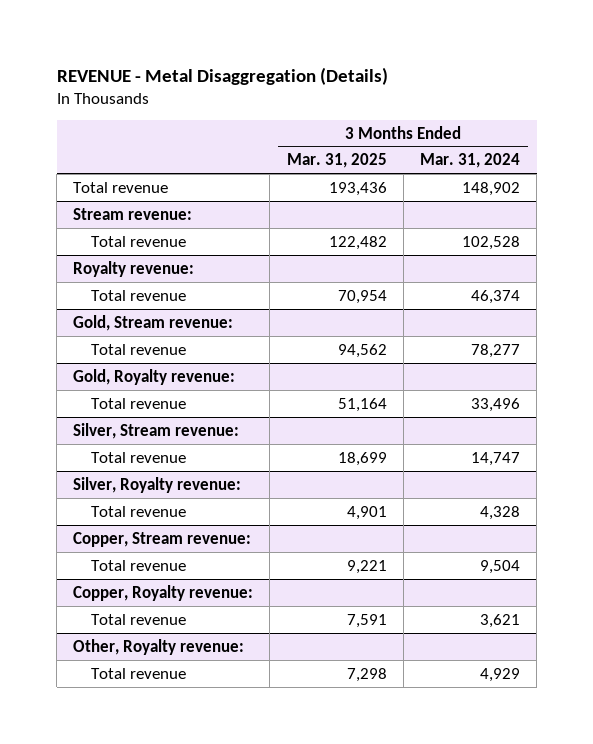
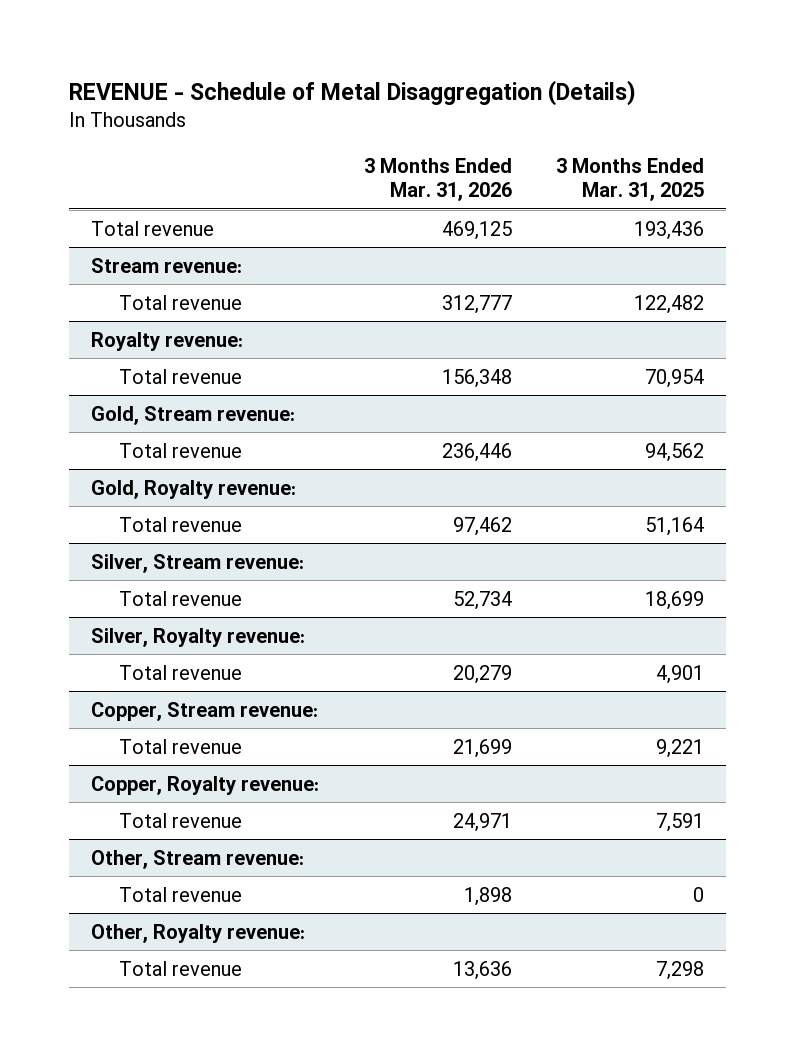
- REVENUE - Metal Disaggregation (Details)
+ REVENUE - Schedule of Metal Disaggregation (Details)
- | 3 Months Ended Mar. 31, 2025 | 3 Months Ended Mar. 31, 2024
+ | 3 Months Ended Mar. 31, 2026 | 3 Months Ended Mar. 31, 2025
+ Other, Stream revenue:
+ Total revenue | 1,898 | 0

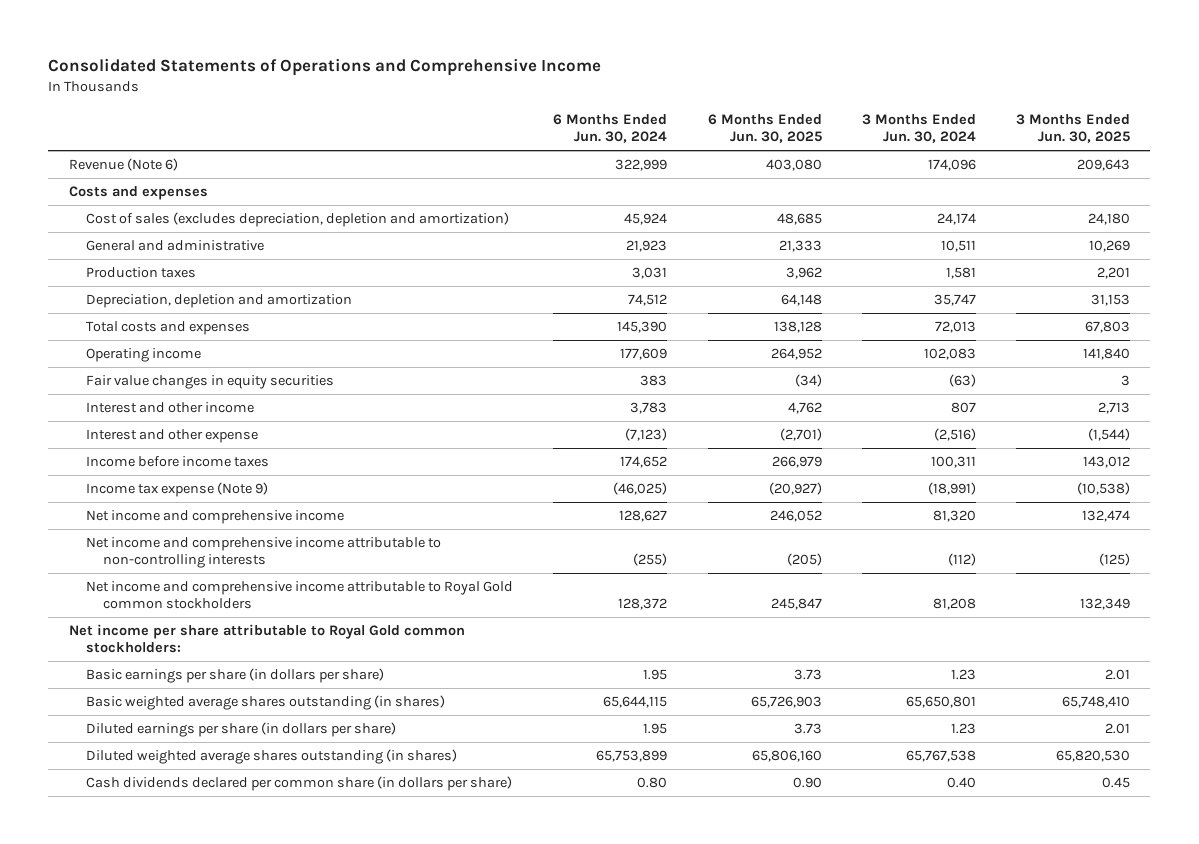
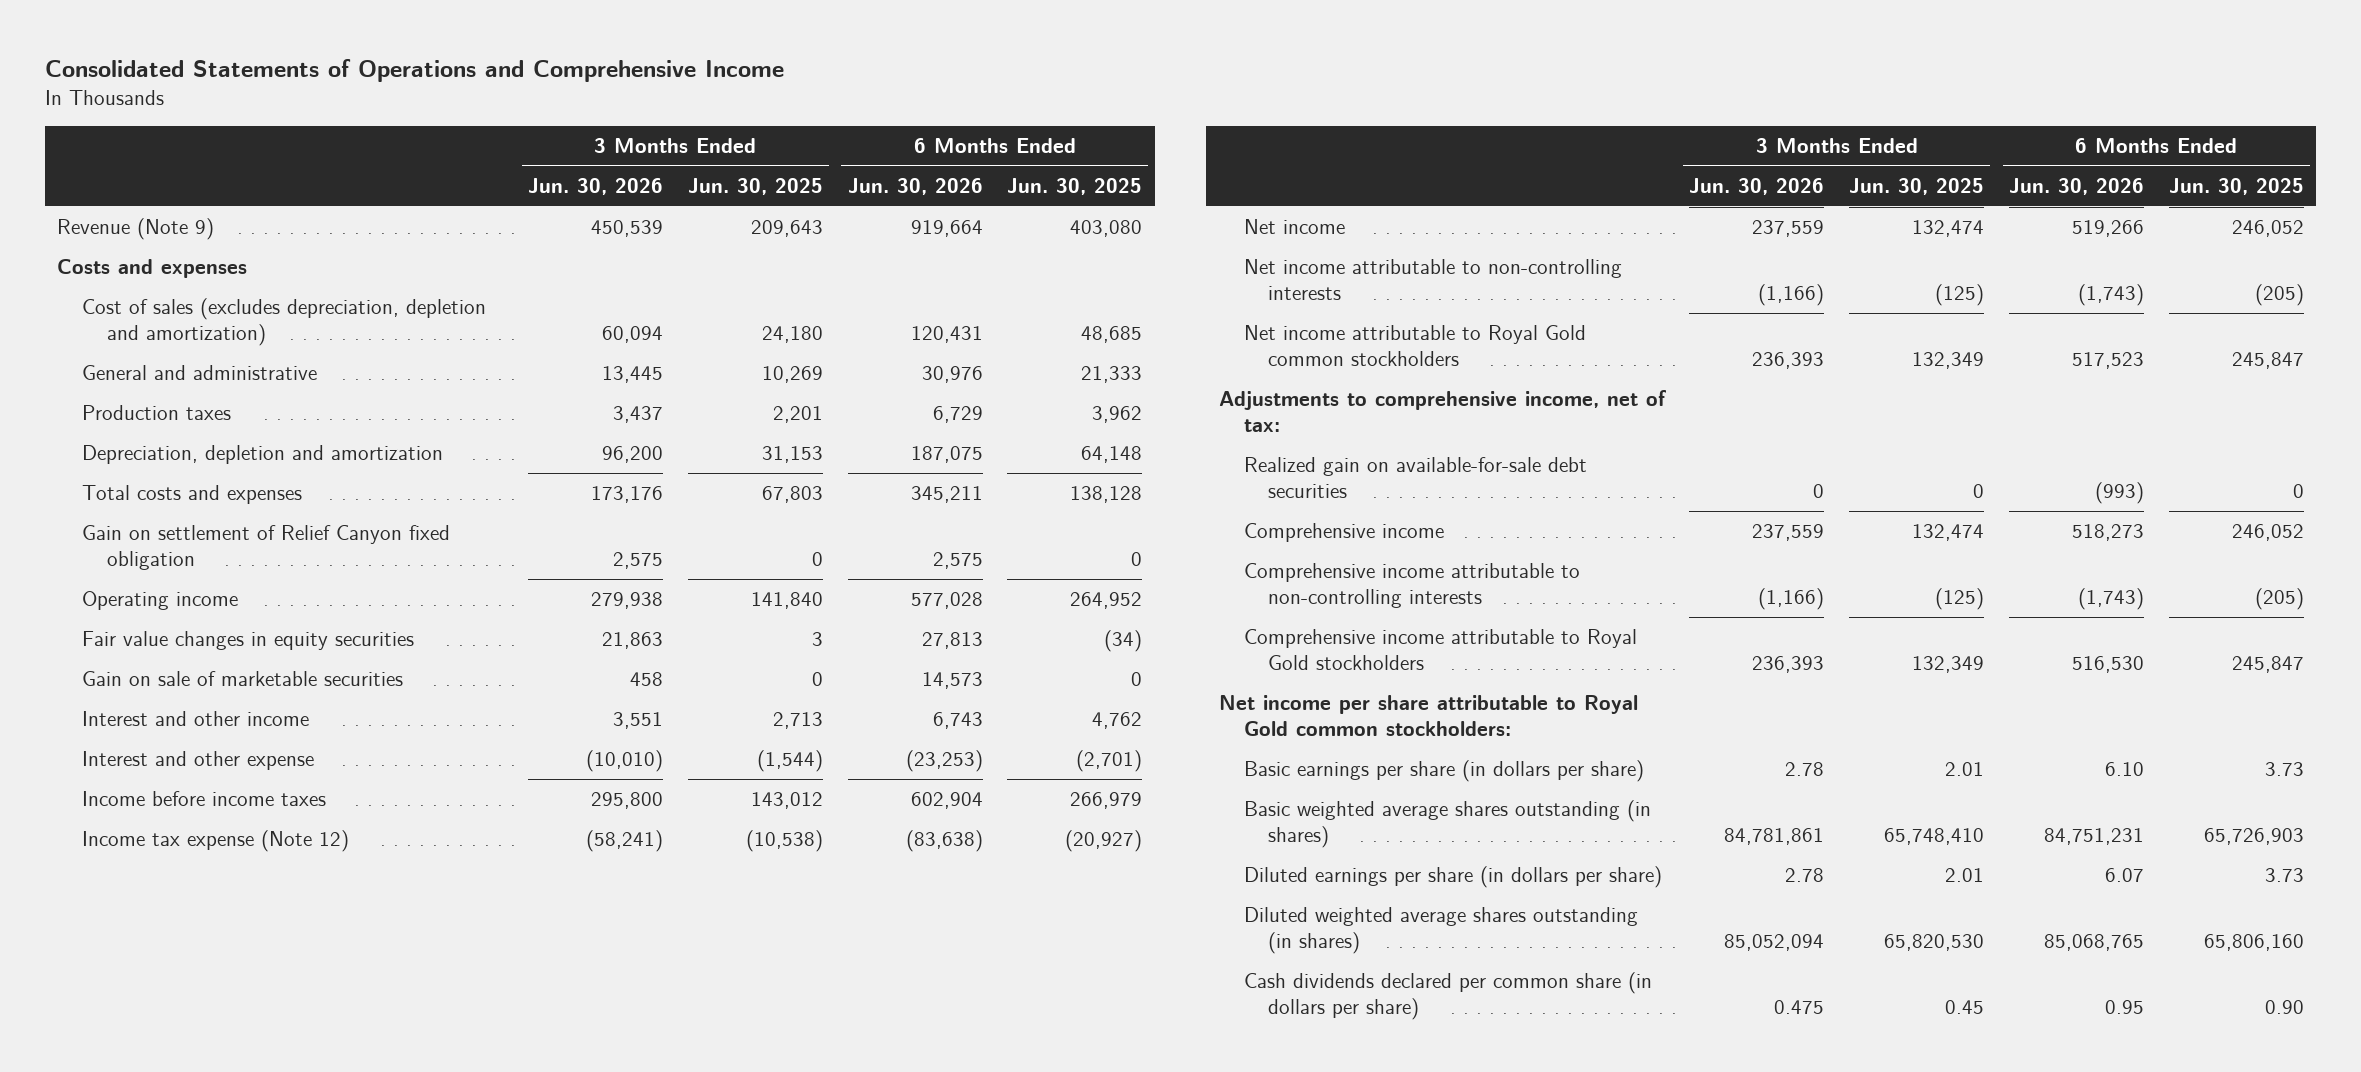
- | 6 Months Ended Jun. 30, 2024 | 6 Months Ended Jun. 30, 2025 | 3 Months Ended Jun. 30, 2024 | 3 Months Ended Jun. 30, 2025
+ | 3 Months Ended Jun. 30, 2026 | 3 Months Ended Jun. 30, 2025 | 6 Months Ended Jun. 30, 2026 | 6 Months Ended Jun. 30, 2025
- Revenue (Note 6) | 322,999 | 403,080 | 174,096 | 209,643
+ Revenue (Note 9) | 450,539 | 209,643 | 919,664 | 403,080
+ Gain on settlement of Relief Canyon fixed obligation | 2,575 | 0 | 2,575 | 0
+ Gain on sale of marketable securities | 458 | 0 | 14,573 | 0
- Income tax expense (Note 9) | (46,025) | (20,927) | (18,991) | (10,538)
- Net income and comprehensive income | 128,627 | 246,052 | 81,320 | 132,474
- Net income and comprehensive income attributable to non-controlling interests | (255) | (205) | (112) | (125)
- Net income and comprehensive income attributable to Royal Gold common stockholders | 128,372 | 245,847 | 81,208 | 132,349
+ Income tax expense (Note 12) | (58,241) | (10,538) | (83,638) | (20,927)
+ Net income | 237,559 | 132,474 | 519,266 | 246,052
+ Net income attributable to non-controlling interests | (1,166) | (125) | (1,743) | (205)
+ Net income attributable to Royal Gold common stockholders | 236,393 | 132,349 | 517,523 | 245,847
+ Adjustments to comprehensive income, net of tax:
+ Realized gain on available-for-sale debt securities | 0 | 0 | (993) | 0
+ Comprehensive income | 237,559 | 132,474 | 518,273 | 246,052
+ Comprehensive income attributable to non-controlling interests | (1,166) | (125) | (1,743) | (205)
+ Comprehensive income attributable to Royal Gold stockholders | 236,393 | 132,349 | 516,530 | 245,847

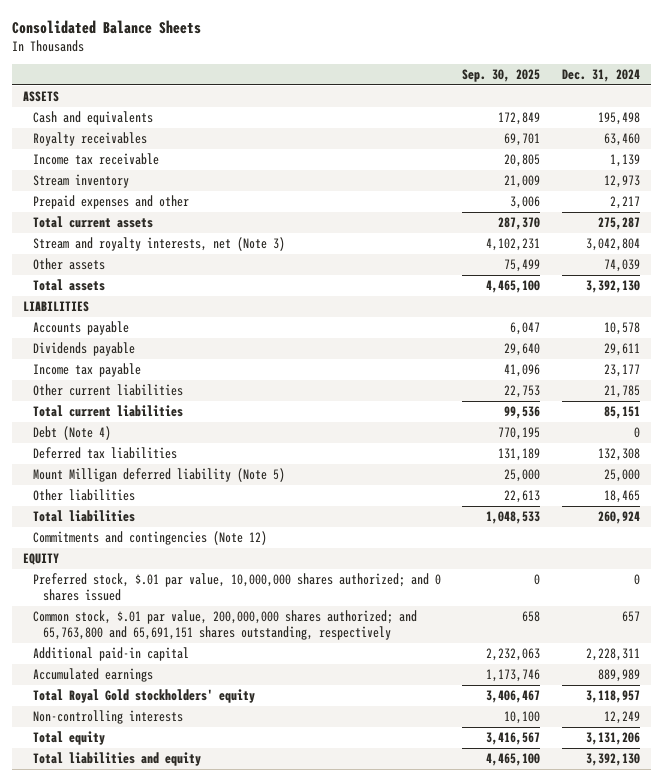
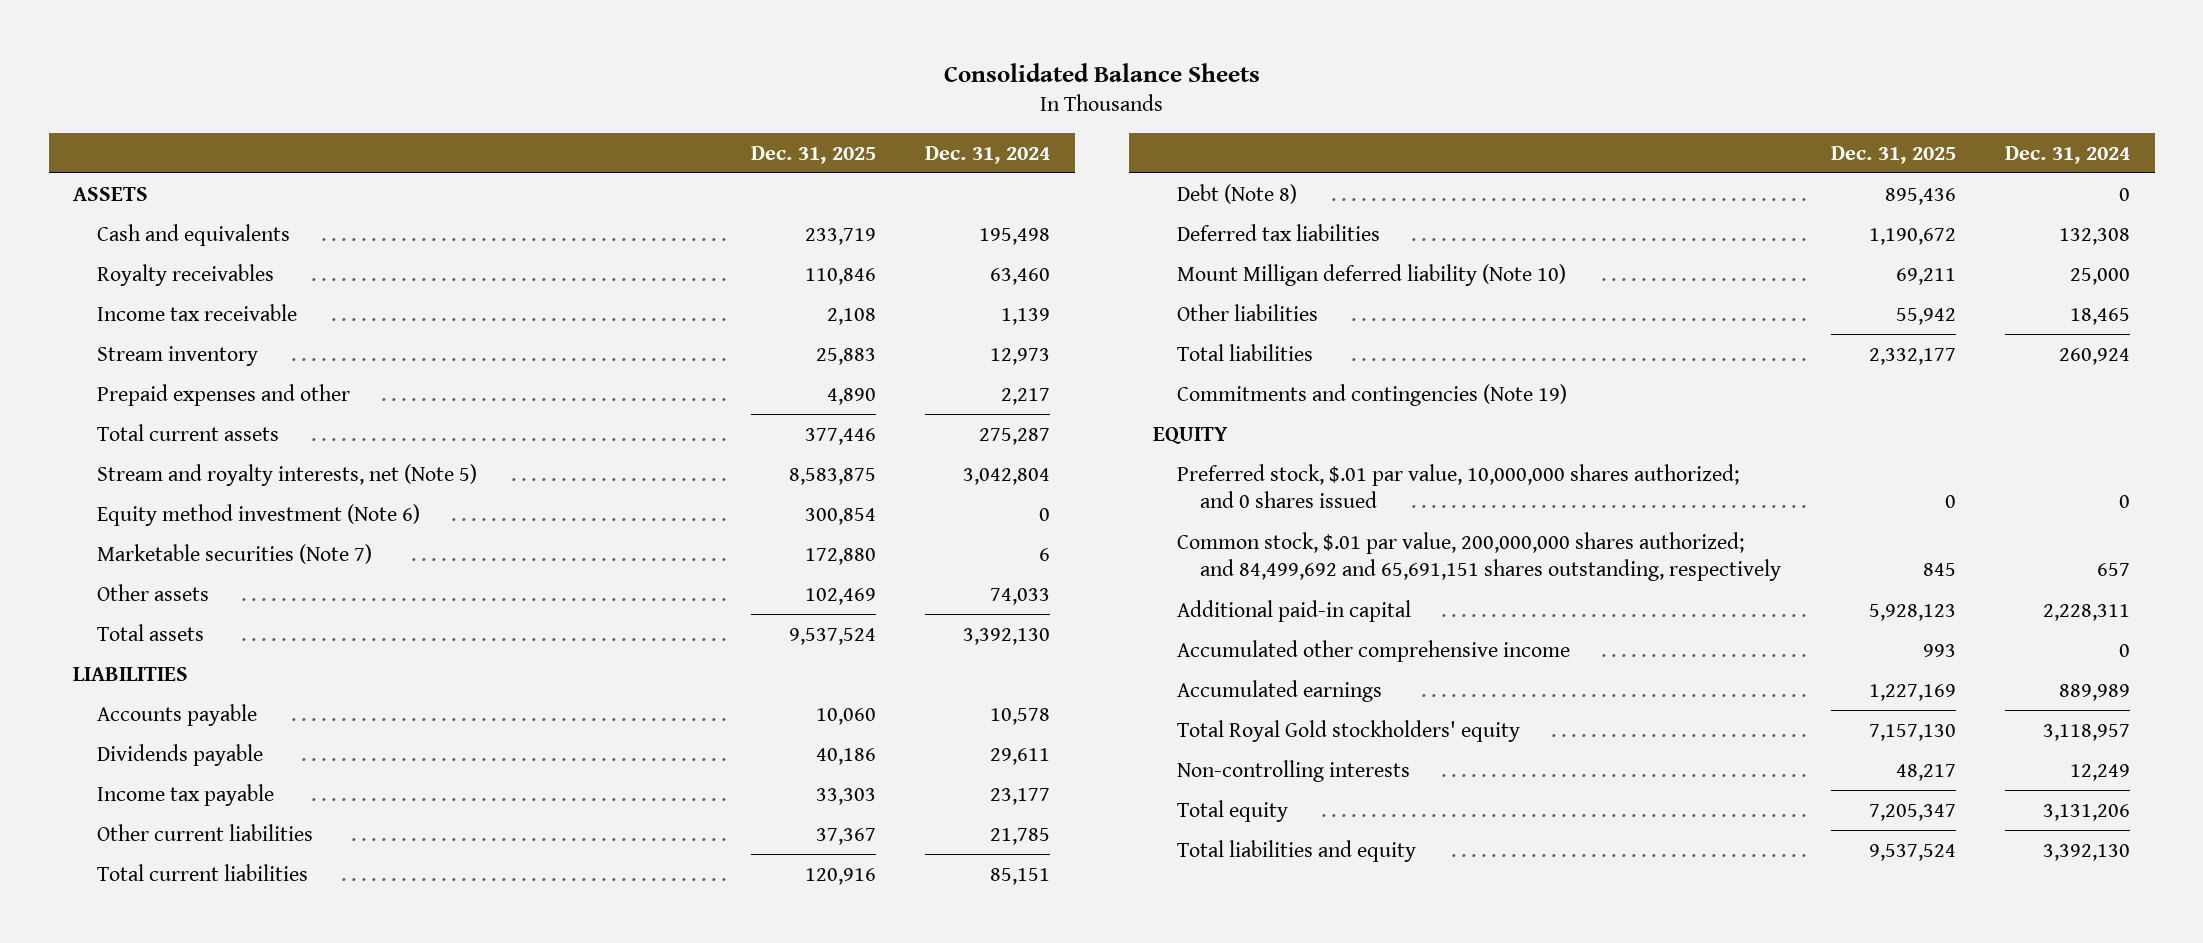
- | Sep. 30, 2025 | Dec. 31, 2024
+ | Dec. 31, 2025 | Dec. 31, 2024
- Stream and royalty interests, net (Note 3) | 4,102,231 | 3,042,804
- Other assets | 75,499 | 74,039
+ Stream and royalty interests, net (Note 5) | 8,583,875 | 3,042,804
+ Equity method investment (Note 6) | 300,854 | 0
+ Marketable securities (Note 7) | 172,880 | 6
+ Other assets | 102,469 | 74,033
- Debt (Note 4) | 770,195 | 0
+ Debt (Note 8) | 895,436 | 0
- Mount Milligan deferred liability (Note 5) | 25,000 | 25,000
+ Mount Milligan deferred liability (Note 10) | 69,211 | 25,000
- Commitments and contingencies (Note 12)
+ Commitments and contingencies (Note 19)
- Common stock, $.01 par value, 200,000,000 shares authorized; and 65,763,800 and 65,691,151 shares outstanding, respectively | 658 | 657
+ Common stock, $.01 par value, 200,000,000 shares authorized; and 84,499,692 and 65,691,151 shares outstanding, respectively | 845 | 657
+ Accumulated other comprehensive income | 993 | 0

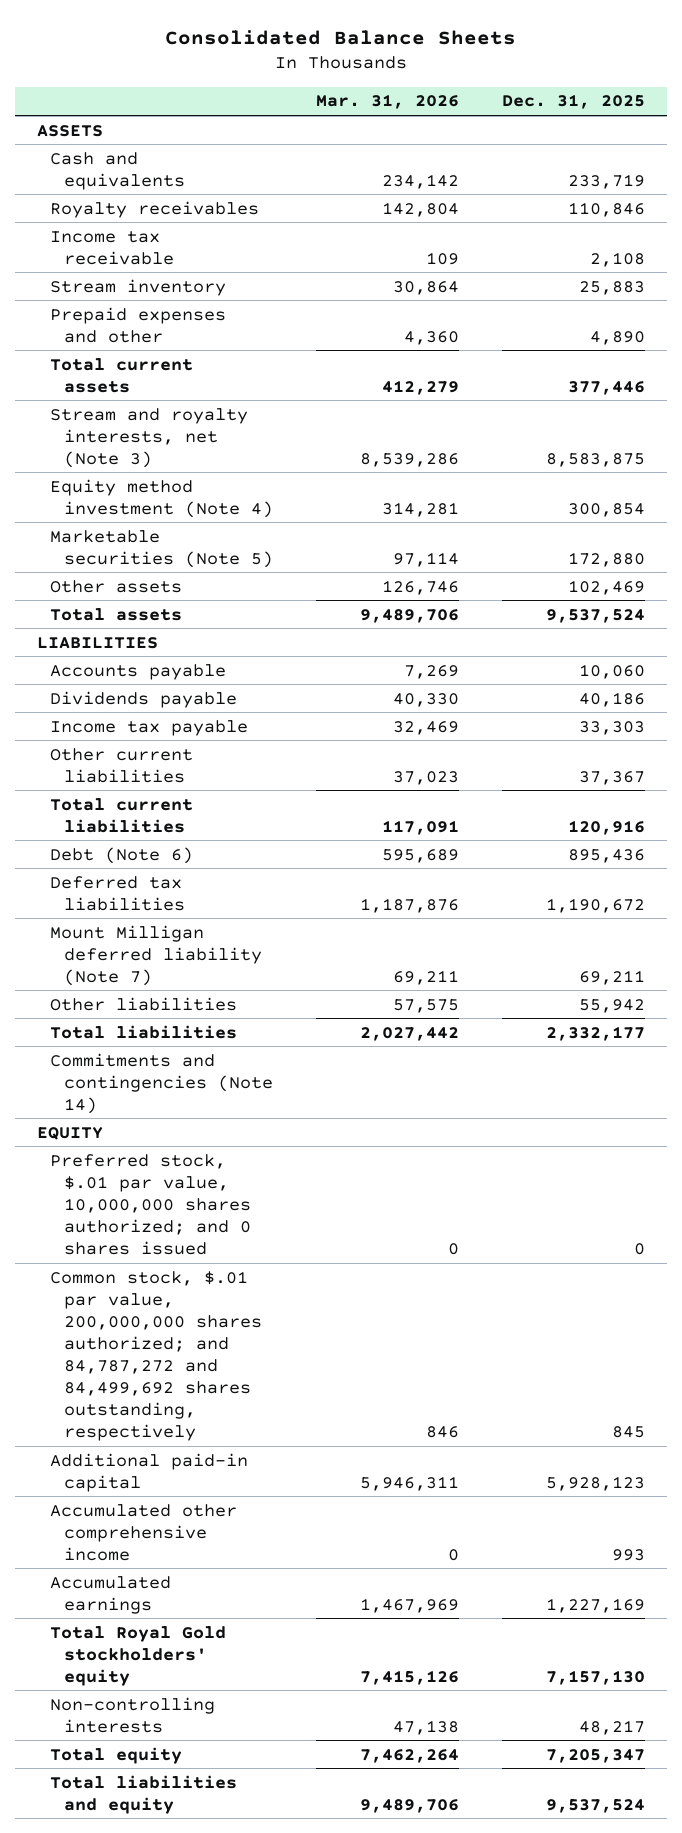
- | Dec. 31, 2025 | Dec. 31, 2024
+ | Mar. 31, 2026 | Dec. 31, 2025
- Stream and royalty interests, net (Note 5) | 8,583,875 | 3,042,804
- Equity method investment (Note 6) | 300,854 | 0
- Marketable securities (Note 7) | 172,880 | 6
+ Stream and royalty interests, net (Note 3) | 8,539,286 | 8,583,875
+ Equity method investment (Note 4) | 314,281 | 300,854
+ Marketable securities (Note 5) | 97,114 | 172,880
- Debt (Note 8) | 895,436 | 0
+ Debt (Note 6) | 595,689 | 895,436
- Mount Milligan deferred liability (Note 10) | 69,211 | 25,000
+ Mount Milligan deferred liability (Note 7) | 69,211 | 69,211
- Commitments and contingencies (Note 19)
+ Commitments and contingencies (Note 14)
- Common stock, $.01 par value, 200,000,000 shares authorized; and 84,499,692 and 65,691,151 shares outstanding, respectively | 845 | 657
+ Common stock, $.01 par value, 200,000,000 shares authorized; and 84,787,272 and 84,499,692 shares outstanding, respectively | 846 | 845

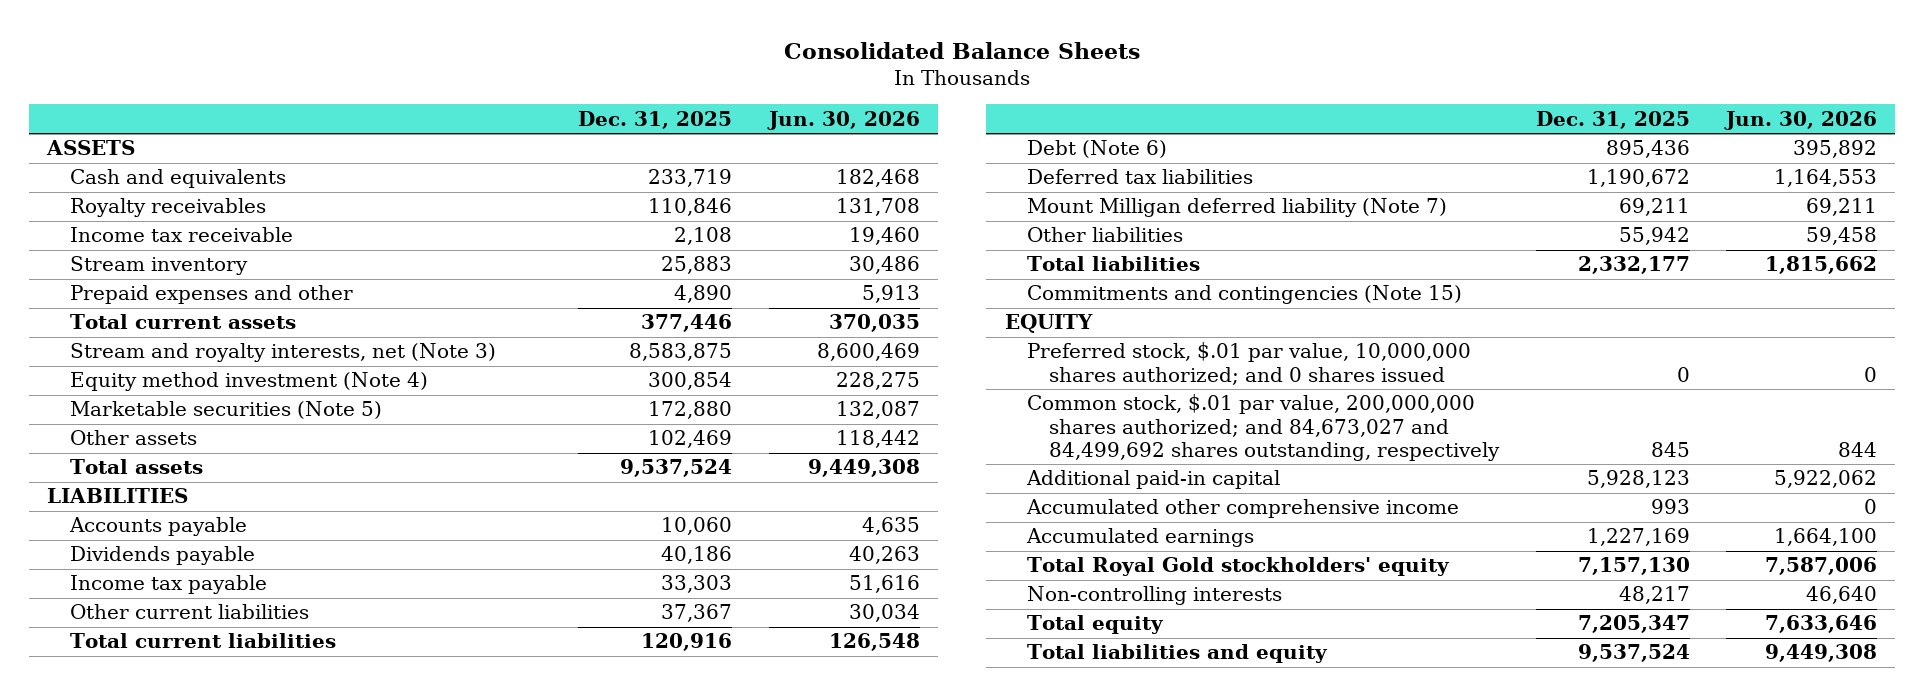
- | Mar. 31, 2026 | Dec. 31, 2025
+ | Dec. 31, 2025 | Jun. 30, 2026
- Commitments and contingencies (Note 14)
+ Commitments and contingencies (Note 15)
- Common stock, $.01 par value, 200,000,000 shares authorized; and 84,787,272 and 84,499,692 shares outstanding, respectively | 846 | 845
+ Common stock, $.01 par value, 200,000,000 shares authorized; and 84,673,027 and 84,499,692 shares outstanding, respectively | 845 | 844

